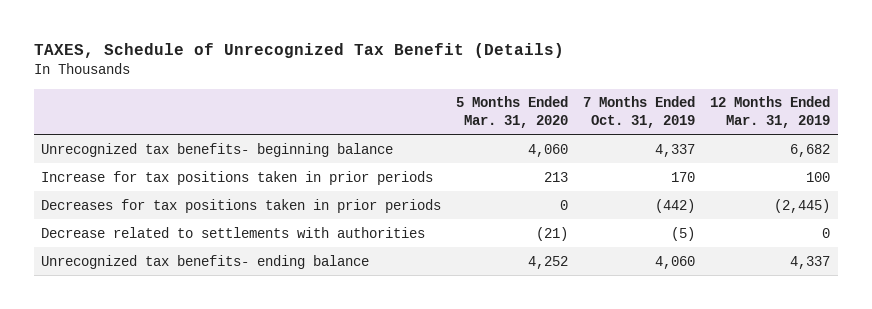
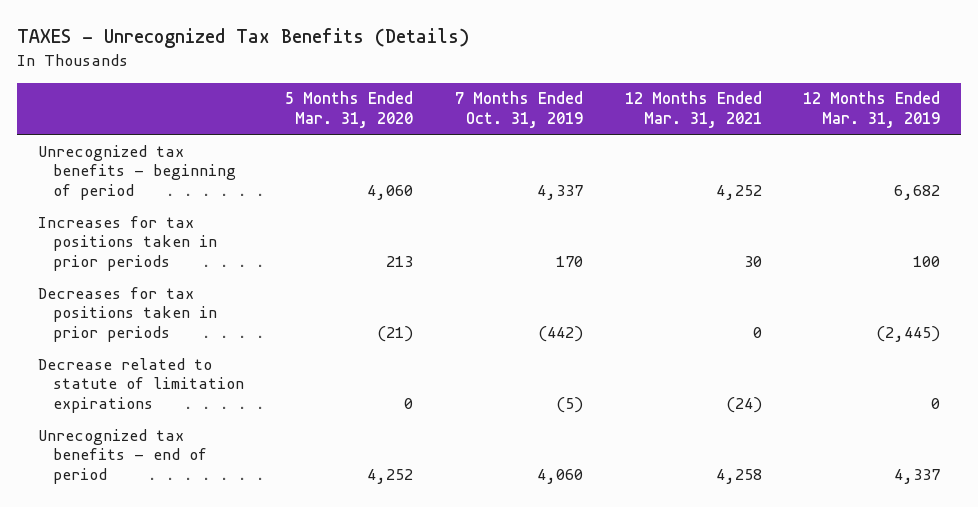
- TAXES, Schedule of Unrecognized Tax Benefit (Details)
+ TAXES - Unrecognized Tax Benefits (Details)
- | 5 Months Ended Mar. 31, 2020 | 7 Months Ended Oct. 31, 2019 | 12 Months Ended Mar. 31, 2019
+ | 5 Months Ended Mar. 31, 2020 | 7 Months Ended Oct. 31, 2019 | 12 Months Ended Mar. 31, 2021 | 12 Months Ended Mar. 31, 2019
- Unrecognized tax benefits- beginning balance | 4,060 | 4,337 | 6,682
- Increase for tax positions taken in prior periods | 213 | 170 | 100
- Decreases for tax positions taken in prior periods | 0 | (442) | (2,445)
- Decrease related to settlements with authorities | (21) | (5) | 0
- Unrecognized tax benefits- ending balance | 4,252 | 4,060 | 4,337
+ Unrecognized tax benefits - beginning of period | 4,060 | 4,337 | 4,252 | 6,682
+ Increases for tax positions taken in prior periods | 213 | 170 | 30 | 100
+ Decreases for tax positions taken in prior periods | (21) | (442) | 0 | (2,445)
+ Decrease related to statute of limitation expirations | 0 | (5) | (24) | 0
+ Unrecognized tax benefits - end of period | 4,252 | 4,060 | 4,258 | 4,337

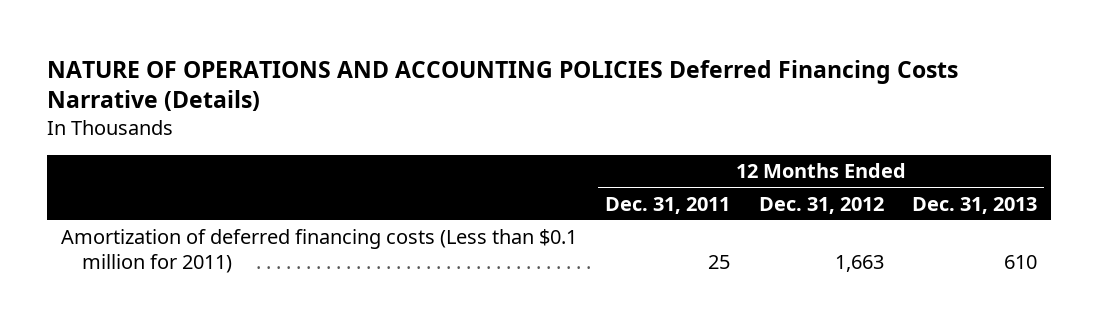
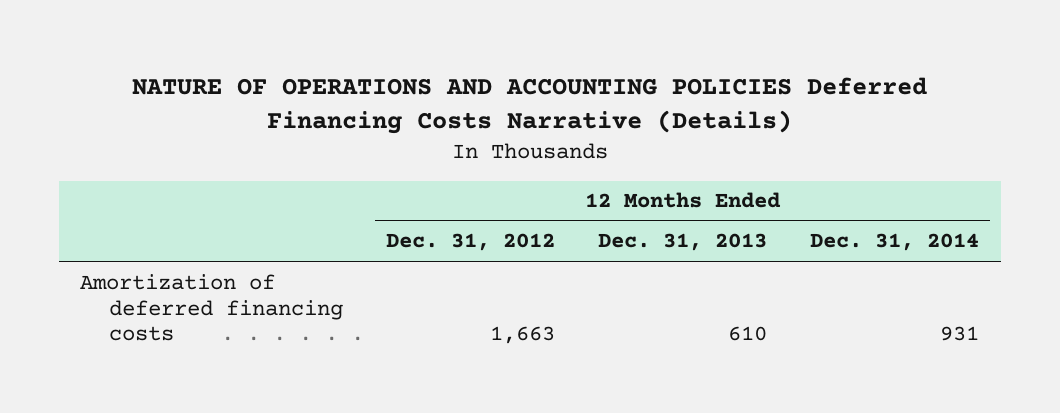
- | 12 Months Ended Dec. 31, 2011 | 12 Months Ended Dec. 31, 2012 | 12 Months Ended Dec. 31, 2013
+ | 12 Months Ended Dec. 31, 2012 | 12 Months Ended Dec. 31, 2013 | 12 Months Ended Dec. 31, 2014
- Amortization of deferred financing costs (Less than $0.1 million for 2011) | 25 | 1,663 | 610
+ Amortization of deferred financing costs | 1,663 | 610 | 931

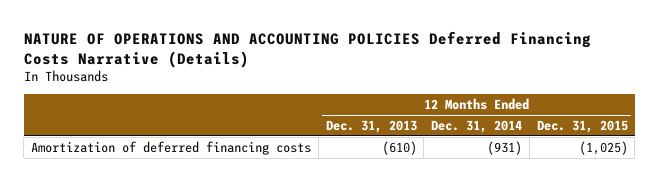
- | 12 Months Ended Dec. 31, 2012 | 12 Months Ended Dec. 31, 2013 | 12 Months Ended Dec. 31, 2014
+ | 12 Months Ended Dec. 31, 2013 | 12 Months Ended Dec. 31, 2014 | 12 Months Ended Dec. 31, 2015
- Amortization of deferred financing costs | 1,663 | 610 | 931
+ Amortization of deferred financing costs | (610) | (931) | (1,025)

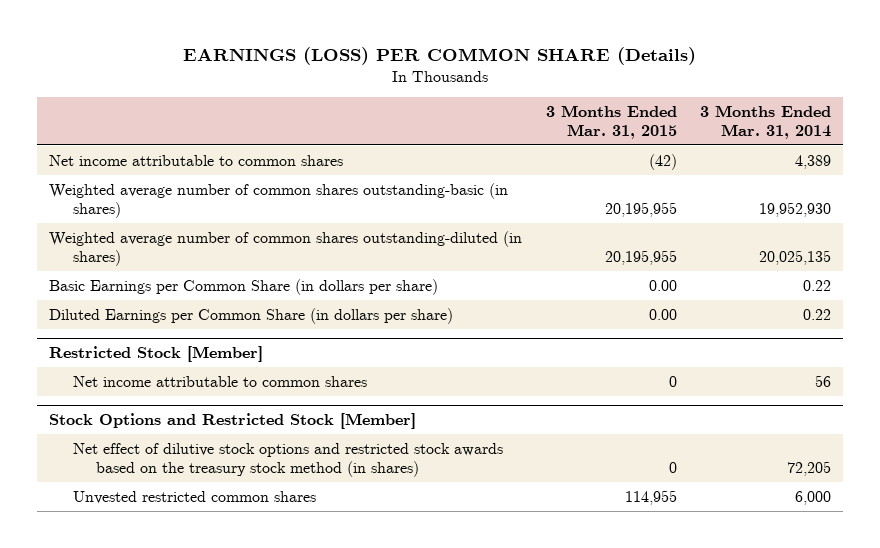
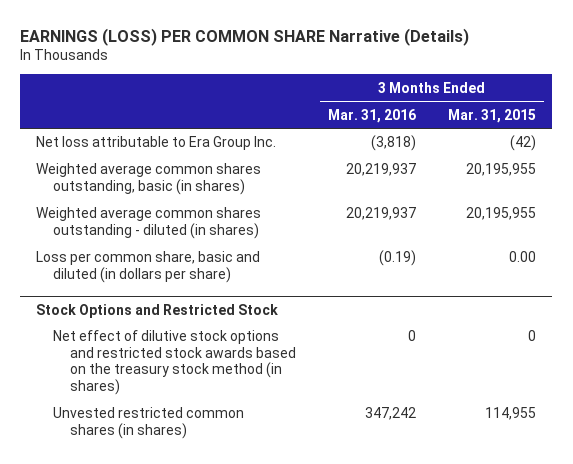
- EARNINGS (LOSS) PER COMMON SHARE (Details)
+ EARNINGS (LOSS) PER COMMON SHARE Narrative (Details)
- | 3 Months Ended Mar. 31, 2015 | 3 Months Ended Mar. 31, 2014
+ | 3 Months Ended Mar. 31, 2016 | 3 Months Ended Mar. 31, 2015
- Net income attributable to common shares | (42) | 4,389
- Weighted average number of common shares outstanding-basic (in shares) | 20,195,955 | 19,952,930
- Weighted average number of common shares outstanding-diluted (in shares) | 20,195,955 | 20,025,135
- Basic Earnings per Common Share (in dollars per share) | 0.00 | 0.22
- Diluted Earnings per Common Share (in dollars per share) | 0.00 | 0.22
- Restricted Stock [Member]
- Net income attributable to common shares | 0 | 56
- Stock Options and Restricted Stock [Member]
+ Net loss attributable to Era Group Inc. | (3,818) | (42)
+ Weighted average common shares outstanding, basic (in shares) | 20,219,937 | 20,195,955
+ Weighted average common shares outstanding - diluted (in shares) | 20,219,937 | 20,195,955
+ Loss per common share, basic and diluted (in dollars per share) | (0.19) | 0.00
+ Stock Options and Restricted Stock
- Unvested restricted common shares | 114,955 | 6,000
+ Unvested restricted common shares (in shares) | 347,242 | 114,955

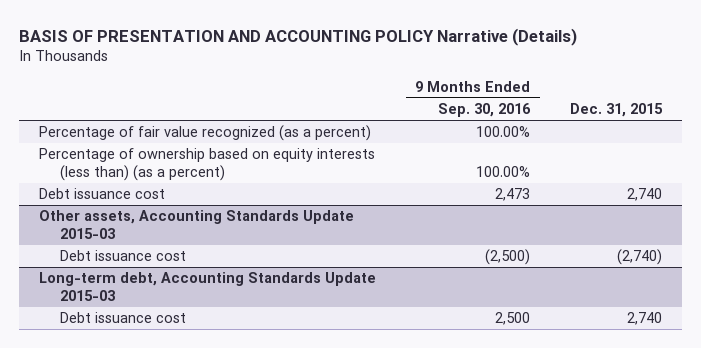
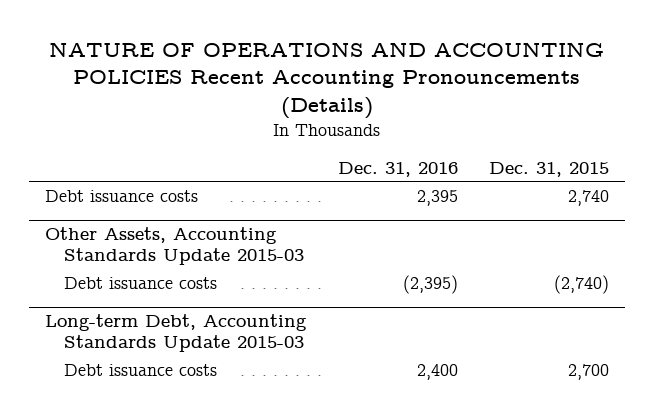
- BASIS OF PRESENTATION AND ACCOUNTING POLICY Narrative (Details)
+ NATURE OF OPERATIONS AND ACCOUNTING POLICIES Recent Accounting Pronouncements (Details)
- | 9 Months Ended Sep. 30, 2016 | Dec. 31, 2015
+ | Dec. 31, 2016 | Dec. 31, 2015
- Percentage of fair value recognized (as a percent) | 100.00% |
- Percentage of ownership based on equity interests (less than) (as a percent) | 100.00% |
- Debt issuance cost | 2,473 | 2,740
- Other assets, Accounting Standards Update 2015-03
- Debt issuance cost | (2,500) | (2,740)
- Long-term debt, Accounting Standards Update 2015-03
- Debt issuance cost | 2,500 | 2,740
+ Debt issuance costs | 2,395 | 2,740
+ Other Assets, Accounting Standards Update 2015-03
+ Debt issuance costs | (2,395) | (2,740)
+ Long-term Debt, Accounting Standards Update 2015-03
+ Debt issuance costs | 2,400 | 2,700

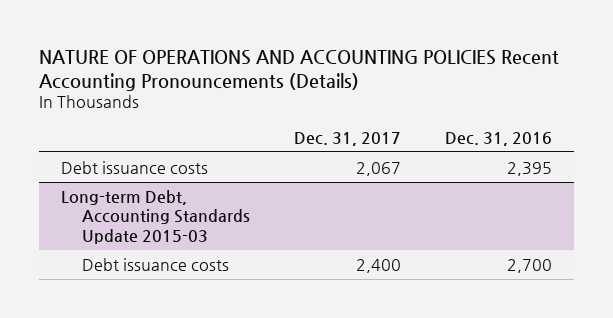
- | Dec. 31, 2016 | Dec. 31, 2015
+ | Dec. 31, 2017 | Dec. 31, 2016
- Other Assets, Accounting Standards Update 2015-03
- Debt issuance costs | (2,395) | (2,740)
@ Long-term Debt, Accounting Standards Update 2015-03
- Debt issuance costs | 2,400 | 2,700
+ Debt issuance costs | 2,400 | 2,700

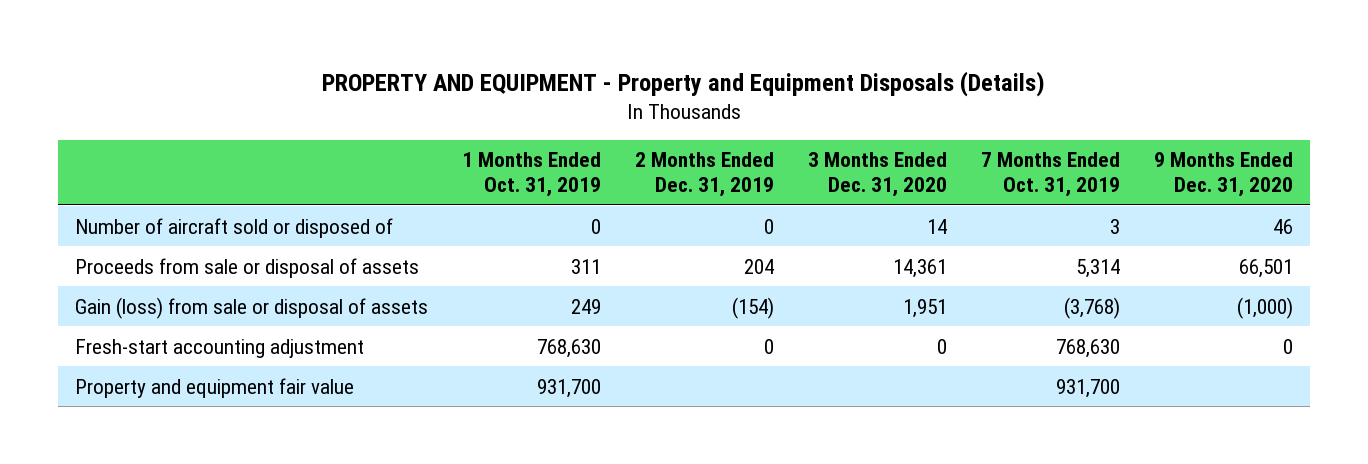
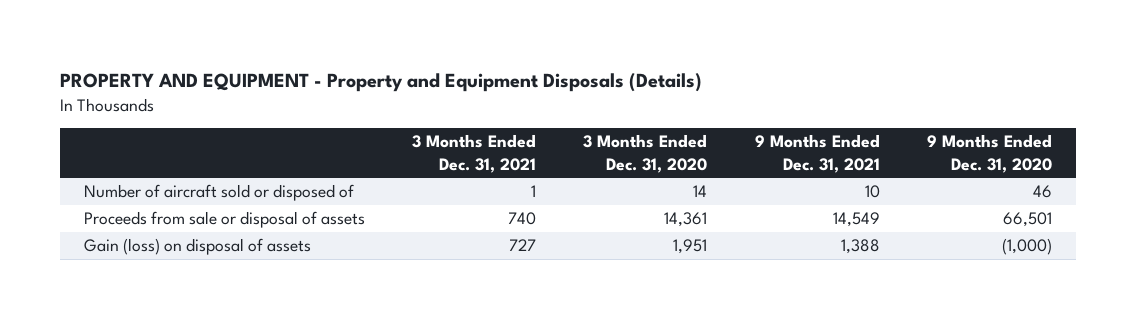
- | 1 Months Ended Oct. 31, 2019 | 2 Months Ended Dec. 31, 2019 | 3 Months Ended Dec. 31, 2020 | 7 Months Ended Oct. 31, 2019 | 9 Months Ended Dec. 31, 2020
+ | 3 Months Ended Dec. 31, 2021 | 3 Months Ended Dec. 31, 2020 | 9 Months Ended Dec. 31, 2021 | 9 Months Ended Dec. 31, 2020
- Gain (loss) from sale or disposal of assets | 249 | (154) | 1,951 | (3,768) | (1,000)
- Fresh-start accounting adjustment | 768,630 | 0 | 0 | 768,630 | 0
- Property and equipment fair value | 931,700 | | | 931,700 |
+ Gain (loss) on disposal of assets | 727 | 1,951 | 1,388 | (1,000)

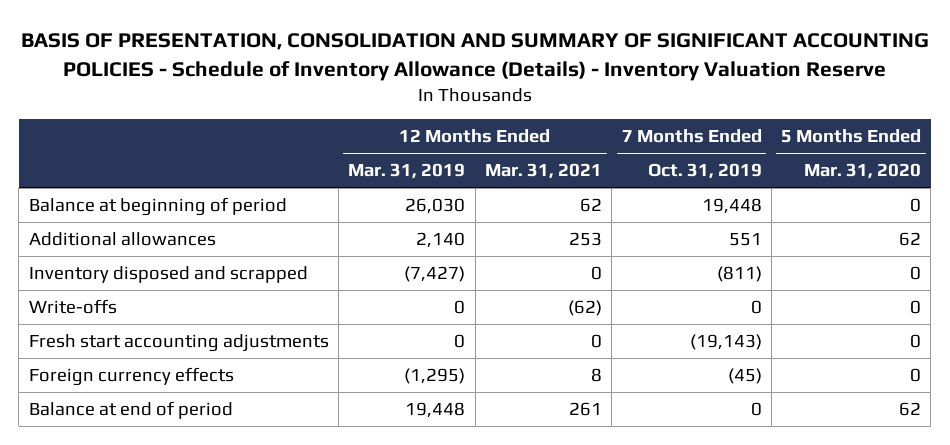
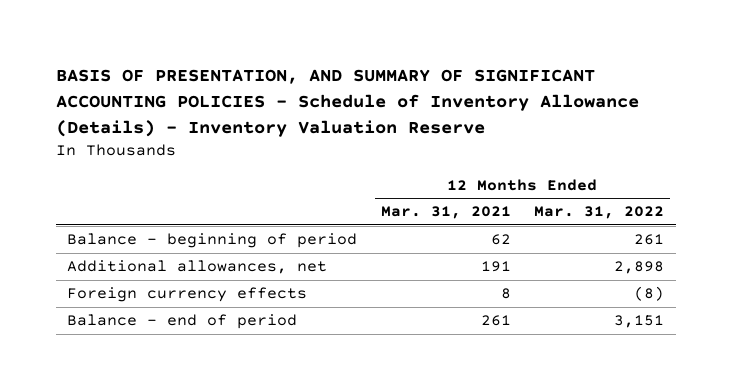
- BASIS OF PRESENTATION, CONSOLIDATION AND SUMMARY OF SIGNIFICANT ACCOUNTING POLICIES - Schedule of Inventory Allowance (Details) - Inventory Valuation Reserve
+ BASIS OF PRESENTATION, AND SUMMARY OF SIGNIFICANT ACCOUNTING POLICIES - Schedule of Inventory Allowance (Details) - Inventory Valuation Reserve
- | 12 Months Ended Mar. 31, 2019 | 12 Months Ended Mar. 31, 2021 | 7 Months Ended Oct. 31, 2019 | 5 Months Ended Mar. 31, 2020
+ | 12 Months Ended Mar. 31, 2021 | 12 Months Ended Mar. 31, 2022
- Balance at beginning of period | 26,030 | 62 | 19,448 | 0
- Additional allowances | 2,140 | 253 | 551 | 62
- Inventory disposed and scrapped | (7,427) | 0 | (811) | 0
- Write-offs | 0 | (62) | 0 | 0
- Fresh start accounting adjustments | 0 | 0 | (19,143) | 0
+ Balance - beginning of period | 62 | 261
+ Additional allowances, net | 191 | 2,898
- Balance at end of period | 19,448 | 261 | 0 | 62
+ Balance - end of period | 261 | 3,151

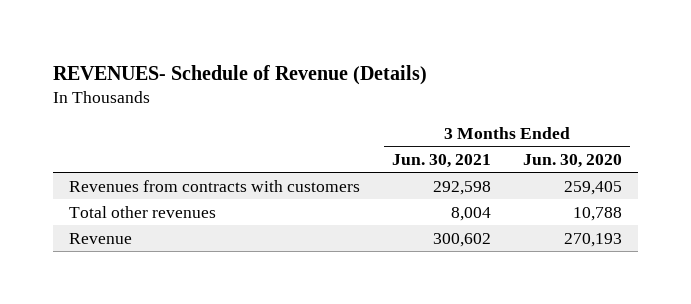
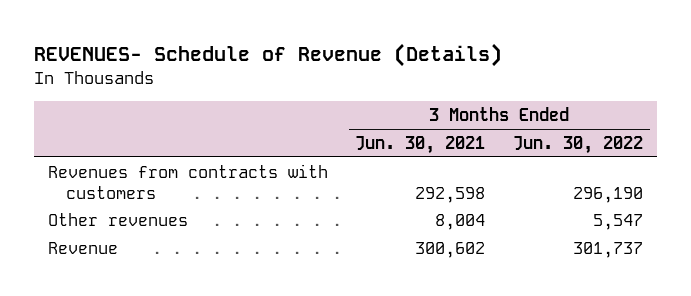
- | 3 Months Ended Jun. 30, 2021 | 3 Months Ended Jun. 30, 2020
+ | 3 Months Ended Jun. 30, 2021 | 3 Months Ended Jun. 30, 2022
- Total other revenues | 8,004 | 10,788
+ Other revenues | 8,004 | 5,547

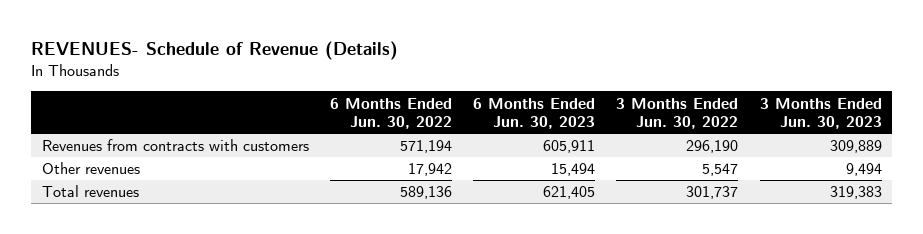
- | 3 Months Ended Jun. 30, 2021 | 3 Months Ended Jun. 30, 2022
+ | 6 Months Ended Jun. 30, 2022 | 6 Months Ended Jun. 30, 2023 | 3 Months Ended Jun. 30, 2022 | 3 Months Ended Jun. 30, 2023
- Revenue | 300,602 | 301,737
+ Total revenues | 589,136 | 621,405 | 301,737 | 319,383

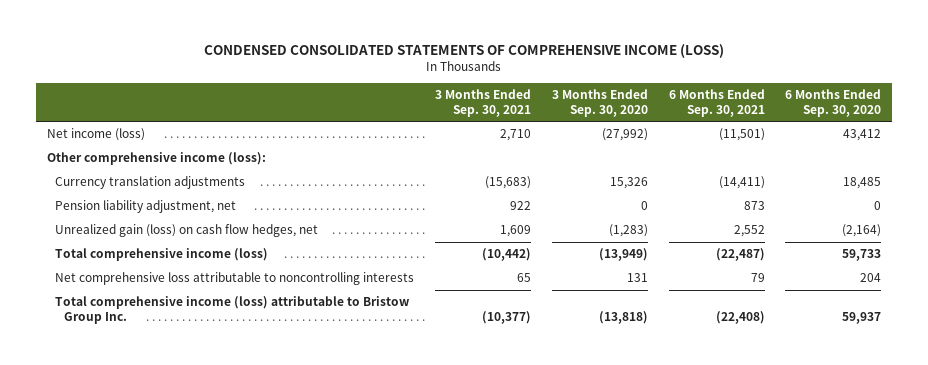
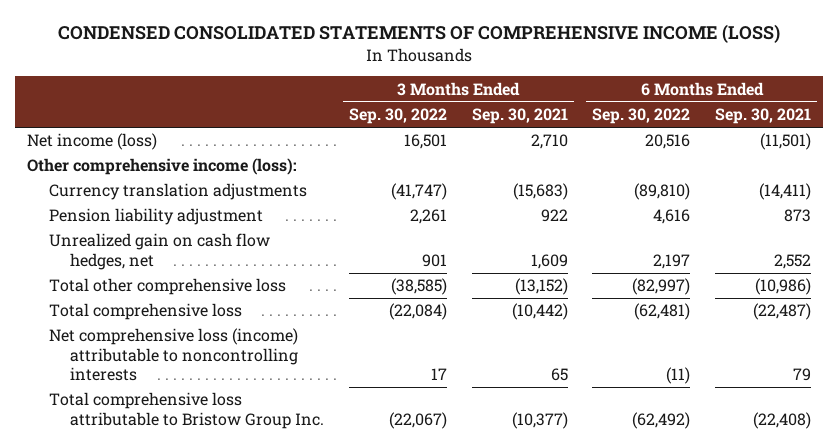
- | 3 Months Ended Sep. 30, 2021 | 3 Months Ended Sep. 30, 2020 | 6 Months Ended Sep. 30, 2021 | 6 Months Ended Sep. 30, 2020
+ | 3 Months Ended Sep. 30, 2022 | 3 Months Ended Sep. 30, 2021 | 6 Months Ended Sep. 30, 2022 | 6 Months Ended Sep. 30, 2021
- Pension liability adjustment, net | 922 | 0 | 873 | 0
- Unrealized gain (loss) on cash flow hedges, net | 1,609 | (1,283) | 2,552 | (2,164)
- Total comprehensive income (loss) | (10,442) | (13,949) | (22,487) | 59,733
- Net comprehensive loss attributable to noncontrolling interests | 65 | 131 | 79 | 204
- Total comprehensive income (loss) attributable to Bristow Group Inc. | (10,377) | (13,818) | (22,408) | 59,937
+ Pension liability adjustment | 2,261 | 922 | 4,616 | 873
+ Unrealized gain on cash flow hedges, net | 901 | 1,609 | 2,197 | 2,552
+ Total other comprehensive loss | (38,585) | (13,152) | (82,997) | (10,986)
+ Total comprehensive loss | (22,084) | (10,442) | (62,481) | (22,487)
+ Net comprehensive loss (income) attributable to noncontrolling interests | 17 | 65 | (11) | 79
+ Total comprehensive loss attributable to Bristow Group Inc. | (22,067) | (10,377) | (62,492) | (22,408)

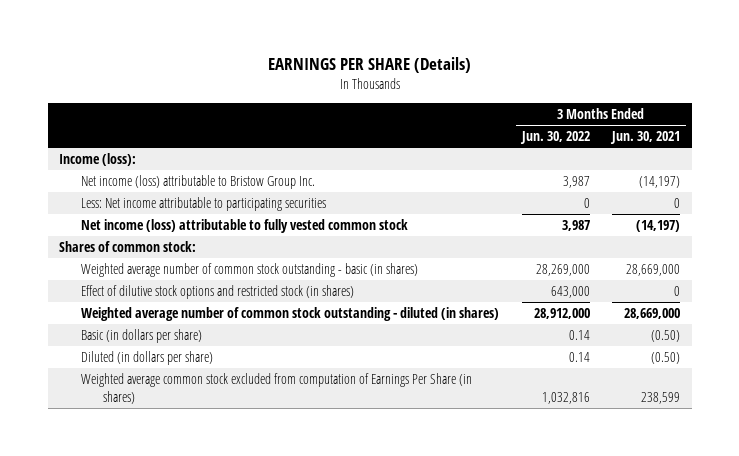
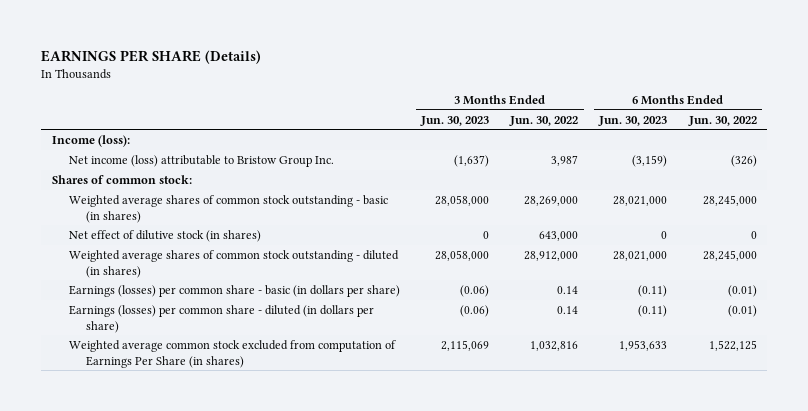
- | 3 Months Ended Jun. 30, 2022 | 3 Months Ended Jun. 30, 2021
+ | 3 Months Ended Jun. 30, 2023 | 3 Months Ended Jun. 30, 2022 | 6 Months Ended Jun. 30, 2023 | 6 Months Ended Jun. 30, 2022
- Less: Net income attributable to participating securities | 0 | 0
- Net income (loss) attributable to fully vested common stock | 3,987 | (14,197)
- Weighted average number of common stock outstanding - basic (in shares) | 28,269,000 | 28,669,000
- Effect of dilutive stock options and restricted stock (in shares) | 643,000 | 0
- Weighted average number of common stock outstanding - diluted (in shares) | 28,912,000 | 28,669,000
- Basic (in dollars per share) | 0.14 | (0.50)
- Diluted (in dollars per share) | 0.14 | (0.50)
+ Weighted average shares of common stock outstanding - basic (in shares) | 28,058,000 | 28,269,000 | 28,021,000 | 28,245,000
+ Net effect of dilutive stock (in shares) | 0 | 643,000 | 0 | 0
+ Weighted average shares of common stock outstanding - diluted (in shares) | 28,058,000 | 28,912,000 | 28,021,000 | 28,245,000
+ Earnings (losses) per common share - basic (in dollars per share) | (0.06) | 0.14 | (0.11) | (0.01)
+ Earnings (losses) per common share - diluted (in dollars per share) | (0.06) | 0.14 | (0.11) | (0.01)

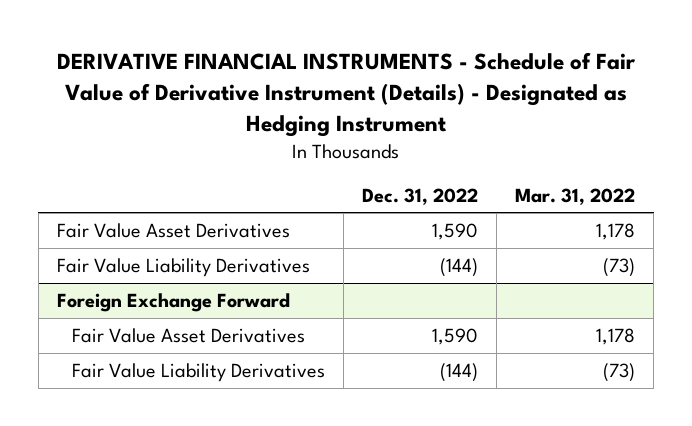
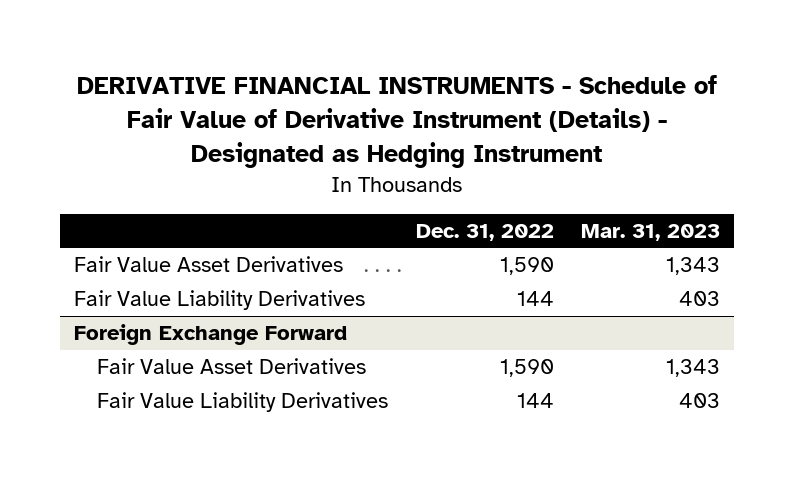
- | Dec. 31, 2022 | Mar. 31, 2022
+ | Dec. 31, 2022 | Mar. 31, 2023
- Fair Value Liability Derivatives | (144) | (73)
+ Fair Value Liability Derivatives | 144 | 403
@ Foreign Exchange Forward
- Fair Value Liability Derivatives | (144) | (73)
+ Fair Value Liability Derivatives | 144 | 403

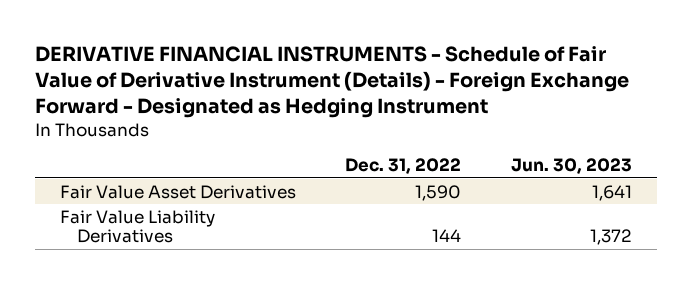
- DERIVATIVE FINANCIAL INSTRUMENTS - Schedule of Fair Value of Derivative Instrument (Details) - Designated as Hedging Instrument
+ DERIVATIVE FINANCIAL INSTRUMENTS - Schedule of Fair Value of Derivative Instrument (Details) - Foreign Exchange Forward - Designated as Hedging Instrument
- | Dec. 31, 2022 | Mar. 31, 2023
+ | Dec. 31, 2022 | Jun. 30, 2023
- Foreign Exchange Forward
- Fair Value Asset Derivatives | 1,590 | 1,343
- Fair Value Liability Derivatives | 144 | 403

